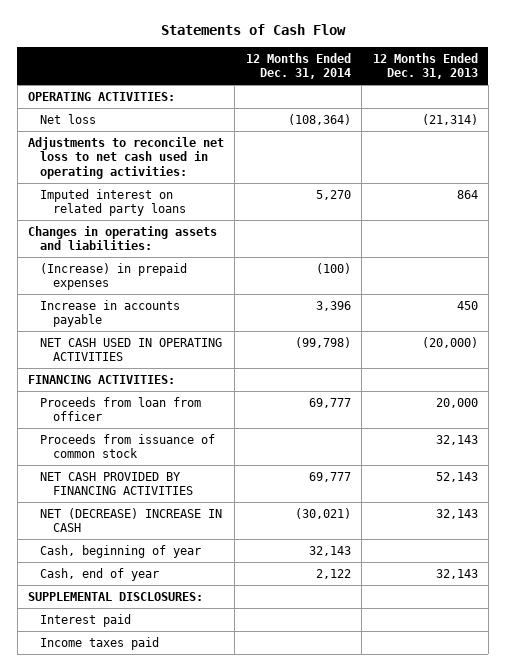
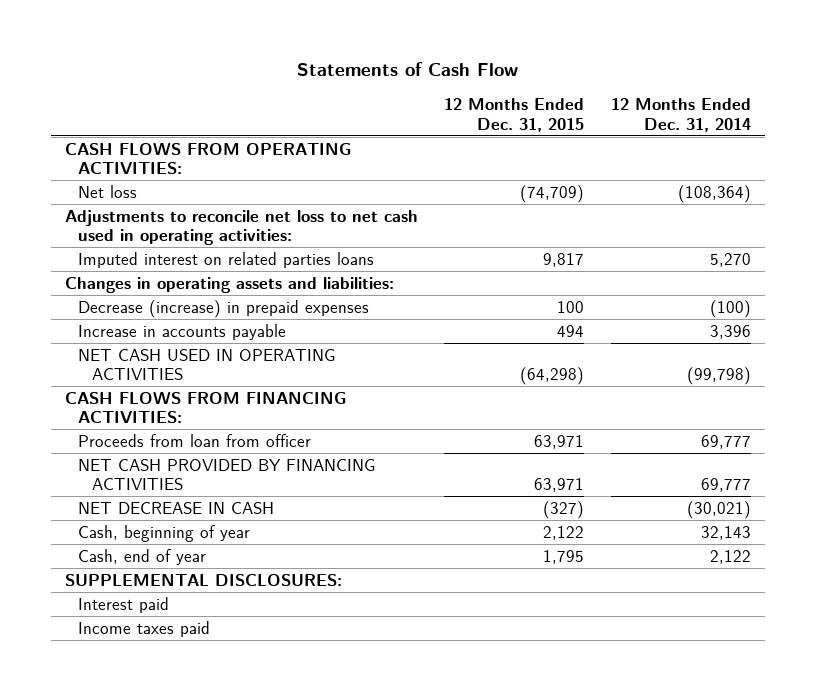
- | 12 Months Ended Dec. 31, 2014 | 12 Months Ended Dec. 31, 2013
+ | 12 Months Ended Dec. 31, 2015 | 12 Months Ended Dec. 31, 2014
- OPERATING ACTIVITIES:
+ CASH FLOWS FROM OPERATING ACTIVITIES:
- Imputed interest on related party loans | 5,270 | 864
+ Imputed interest on related parties loans | 9,817 | 5,270
- (Increase) in prepaid expenses | (100) |
+ Decrease (increase) in prepaid expenses | 100 | (100)
- FINANCING ACTIVITIES:
+ CASH FLOWS FROM FINANCING ACTIVITIES:
- Proceeds from issuance of common stock | | 32,143
- NET (DECREASE) INCREASE IN CASH | (30,021) | 32,143
+ NET DECREASE IN CASH | (327) | (30,021)

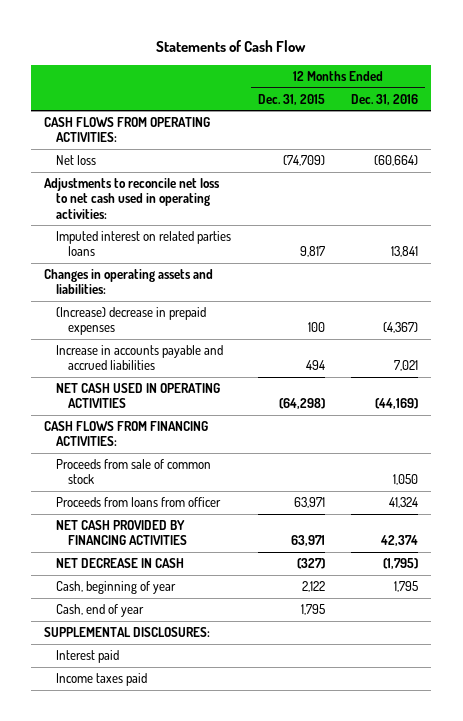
- | 12 Months Ended Dec. 31, 2015 | 12 Months Ended Dec. 31, 2014
+ | 12 Months Ended Dec. 31, 2015 | 12 Months Ended Dec. 31, 2016
- Decrease (increase) in prepaid expenses | 100 | (100)
- Increase in accounts payable | 494 | 3,396
+ (Increase) decrease in prepaid expenses | 100 | (4,367)
+ Increase in accounts payable and accrued liabilities | 494 | 7,021
- Proceeds from loan from officer | 63,971 | 69,777
+ Proceeds from sale of common stock | | 1,050
+ Proceeds from loans from officer | 63,971 | 41,324

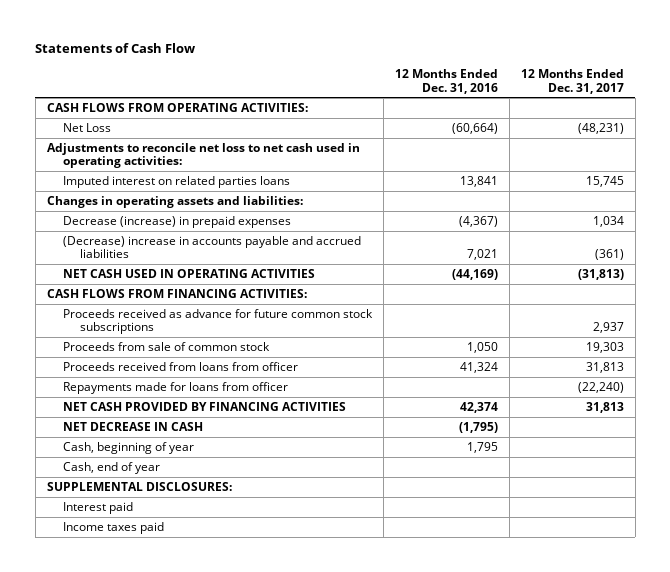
- | 12 Months Ended Dec. 31, 2015 | 12 Months Ended Dec. 31, 2016
+ | 12 Months Ended Dec. 31, 2016 | 12 Months Ended Dec. 31, 2017
- Net loss | (74,709) | (60,664)
+ Net Loss | (60,664) | (48,231)
- (Increase) decrease in prepaid expenses | 100 | (4,367)
- Increase in accounts payable and accrued liabilities | 494 | 7,021
+ Decrease (increase) in prepaid expenses | (4,367) | 1,034
+ (Decrease) increase in accounts payable and accrued liabilities | 7,021 | (361)
+ Proceeds received as advance for future common stock subscriptions | | 2,937
- Proceeds from loans from officer | 63,971 | 41,324
+ Proceeds received from loans from officer | 41,324 | 31,813
+ Repayments made for loans from officer | | (22,240)

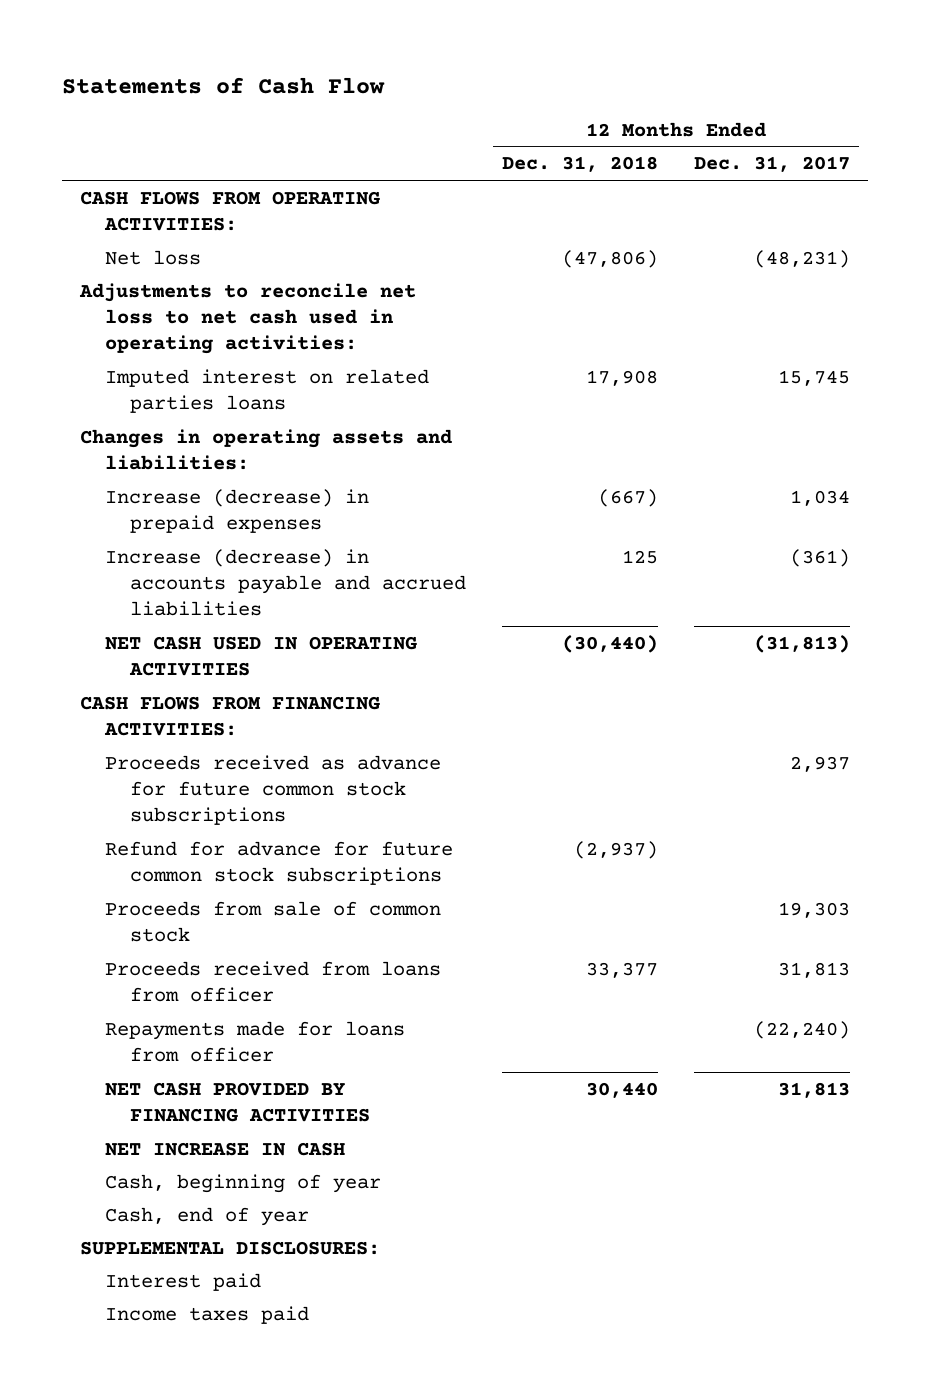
- | 12 Months Ended Dec. 31, 2016 | 12 Months Ended Dec. 31, 2017
+ | 12 Months Ended Dec. 31, 2018 | 12 Months Ended Dec. 31, 2017
- Net Loss | (60,664) | (48,231)
+ Net loss | (47,806) | (48,231)
- Decrease (increase) in prepaid expenses | (4,367) | 1,034
- (Decrease) increase in accounts payable and accrued liabilities | 7,021 | (361)
+ Increase (decrease) in prepaid expenses | (667) | 1,034
+ Increase (decrease) in accounts payable and accrued liabilities | 125 | (361)
+ Refund for advance for future common stock subscriptions | (2,937) |
- NET DECREASE IN CASH | (1,795) |
+ NET INCREASE IN CASH

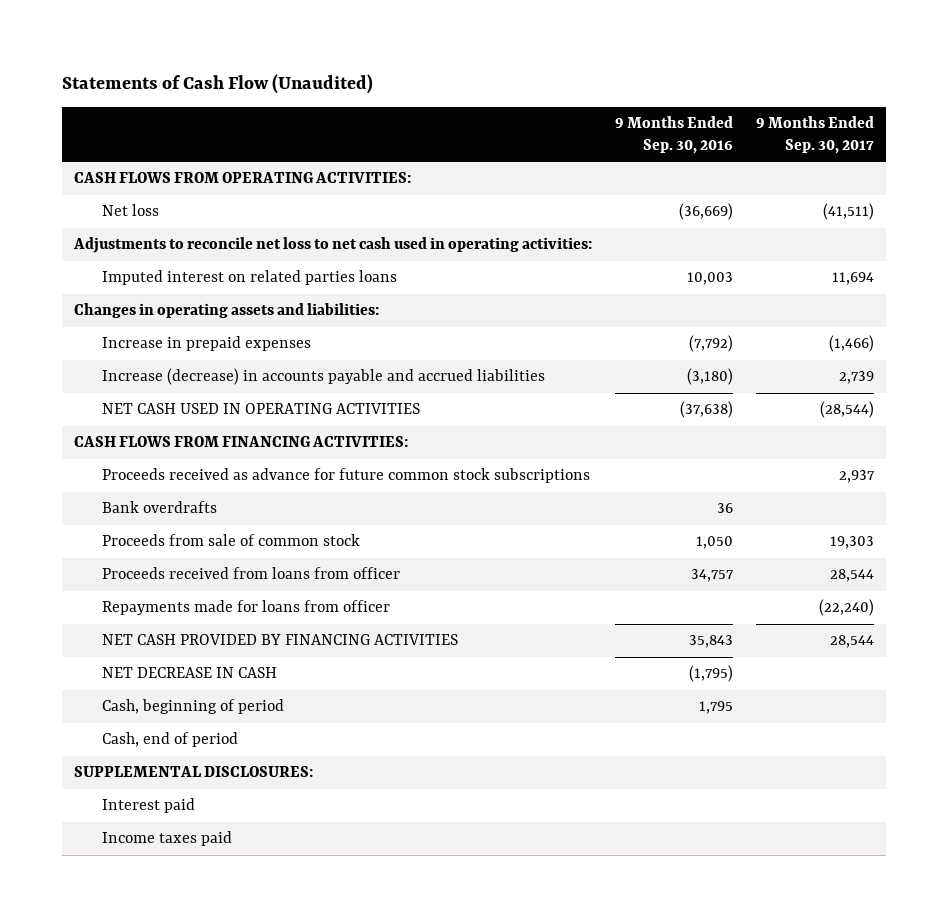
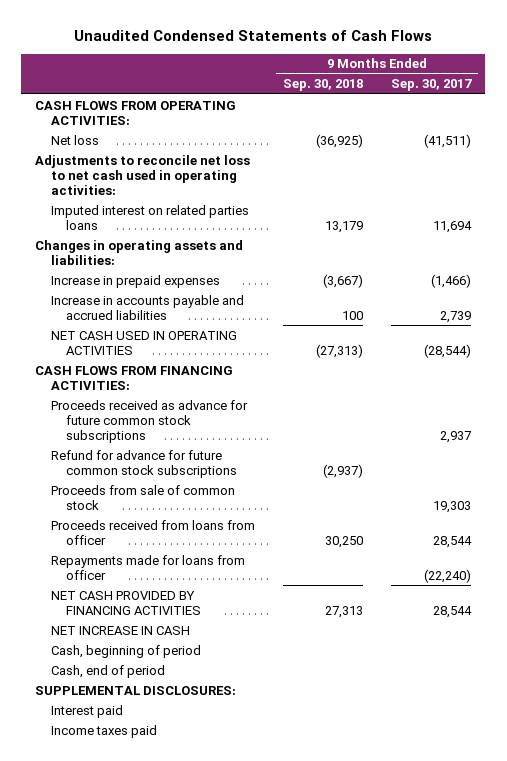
- Statements of Cash Flow (Unaudited)
+ Unaudited Condensed Statements of Cash Flows
- | 9 Months Ended Sep. 30, 2016 | 9 Months Ended Sep. 30, 2017
+ | 9 Months Ended Sep. 30, 2018 | 9 Months Ended Sep. 30, 2017
- Increase (decrease) in accounts payable and accrued liabilities | (3,180) | 2,739
+ Increase in accounts payable and accrued liabilities | 100 | 2,739
- Bank overdrafts | 36 |
+ Refund for advance for future common stock subscriptions | (2,937) |
- NET DECREASE IN CASH | (1,795) |
+ NET INCREASE IN CASH

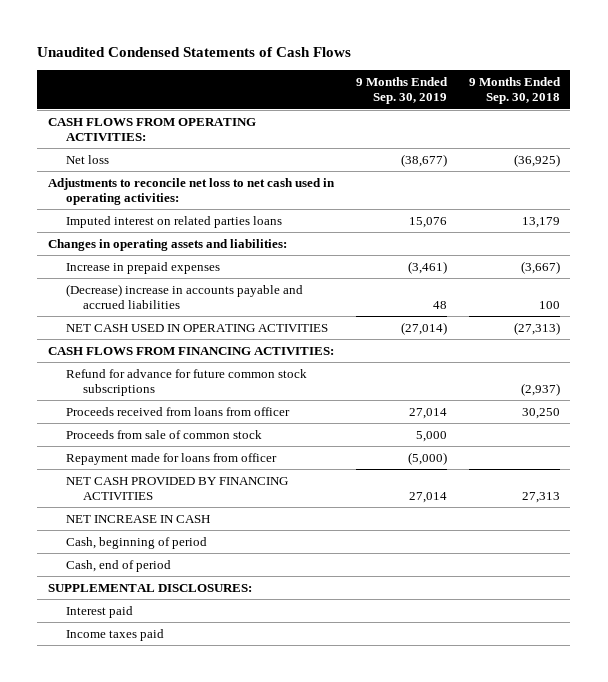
- | 9 Months Ended Sep. 30, 2018 | 9 Months Ended Sep. 30, 2017
+ | 9 Months Ended Sep. 30, 2019 | 9 Months Ended Sep. 30, 2018
- Increase in accounts payable and accrued liabilities | 100 | 2,739
+ (Decrease) increase in accounts payable and accrued liabilities | 48 | 100
- Proceeds received as advance for future common stock subscriptions | | 2,937
- Repayments made for loans from officer | | (22,240)
moved down: Proceeds from sale of common stock | 5,000 |
+ Repayment made for loans from officer | (5,000) |

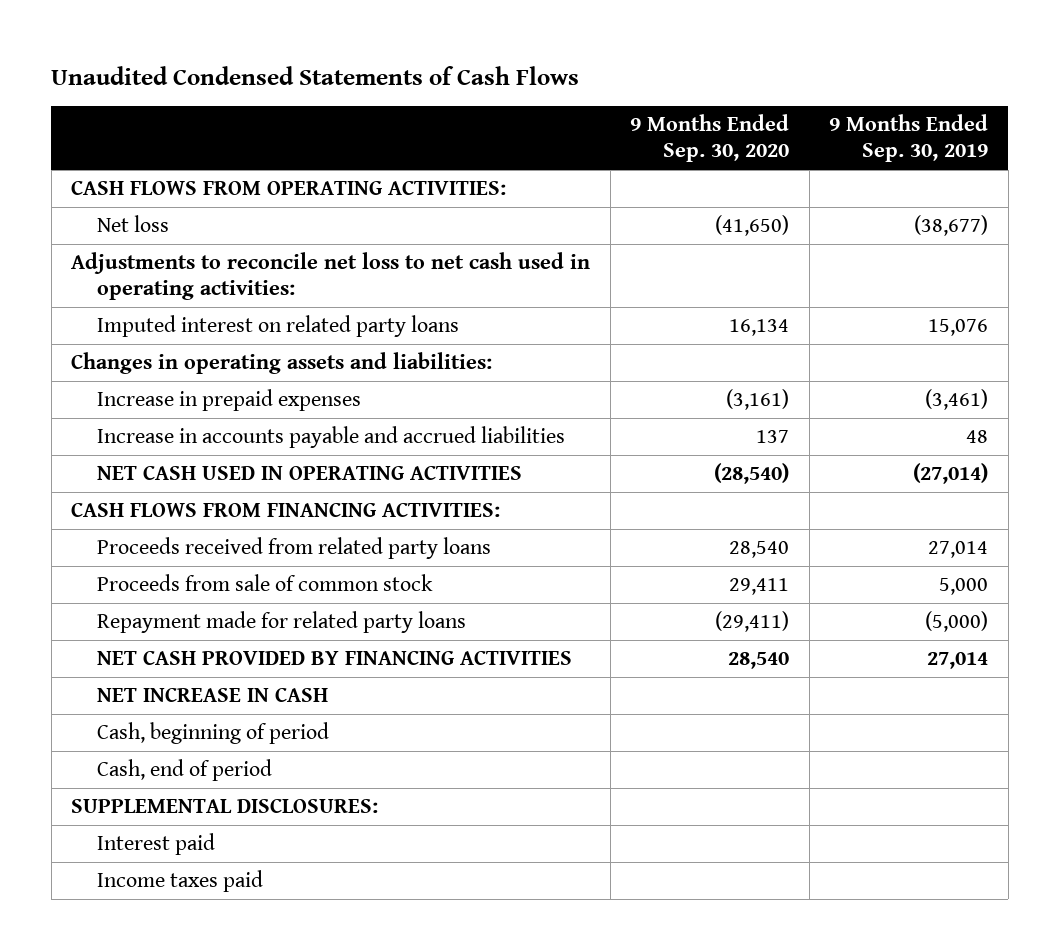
- | 9 Months Ended Sep. 30, 2019 | 9 Months Ended Sep. 30, 2018
+ | 9 Months Ended Sep. 30, 2020 | 9 Months Ended Sep. 30, 2019
- Imputed interest on related parties loans | 15,076 | 13,179
+ Imputed interest on related party loans | 16,134 | 15,076
- (Decrease) increase in accounts payable and accrued liabilities | 48 | 100
+ Increase in accounts payable and accrued liabilities | 137 | 48
- Refund for advance for future common stock subscriptions | | (2,937)
- Proceeds received from loans from officer | 27,014 | 30,250
+ Proceeds received from related party loans | 28,540 | 27,014
- Repayment made for loans from officer | (5,000) |
+ Repayment made for related party loans | (29,411) | (5,000)

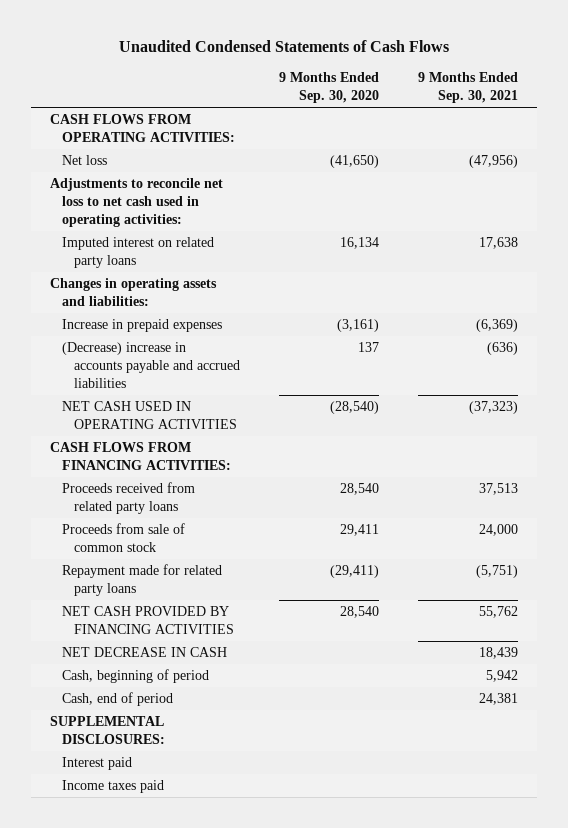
- | 9 Months Ended Sep. 30, 2020 | 9 Months Ended Sep. 30, 2019
+ | 9 Months Ended Sep. 30, 2020 | 9 Months Ended Sep. 30, 2021
- Increase in accounts payable and accrued liabilities | 137 | 48
+ (Decrease) increase in accounts payable and accrued liabilities | 137 | (636)
- NET INCREASE IN CASH
+ NET DECREASE IN CASH | | 18,439

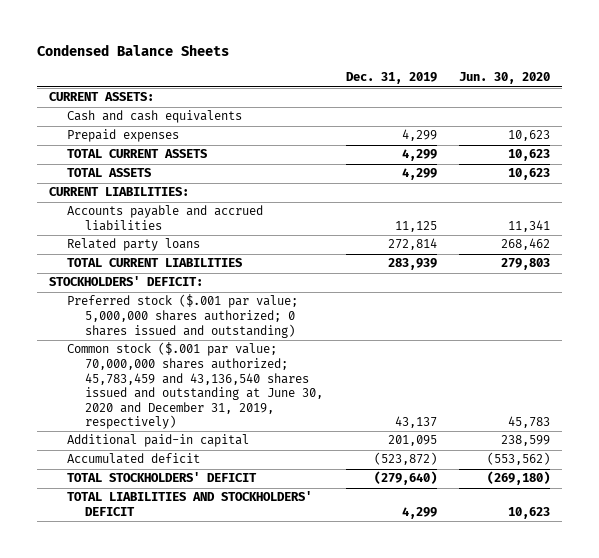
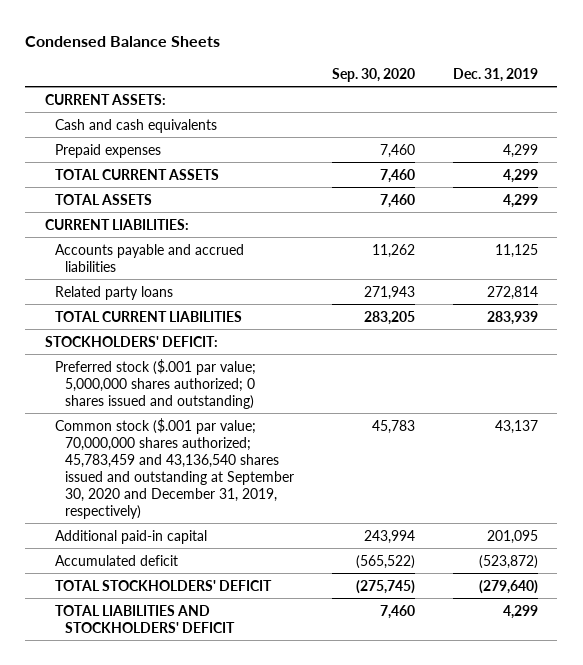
- | Dec. 31, 2019 | Jun. 30, 2020
+ | Sep. 30, 2020 | Dec. 31, 2019
- Common stock ($.001 par value; 70,000,000 shares authorized; 45,783,459 and 43,136,540 shares issued and outstanding at June 30, 2020 and December 31, 2019, respectively) | 43,137 | 45,783
+ Common stock ($.001 par value; 70,000,000 shares authorized; 45,783,459 and 43,136,540 shares issued and outstanding at September 30, 2020 and December 31, 2019, respectively) | 45,783 | 43,137

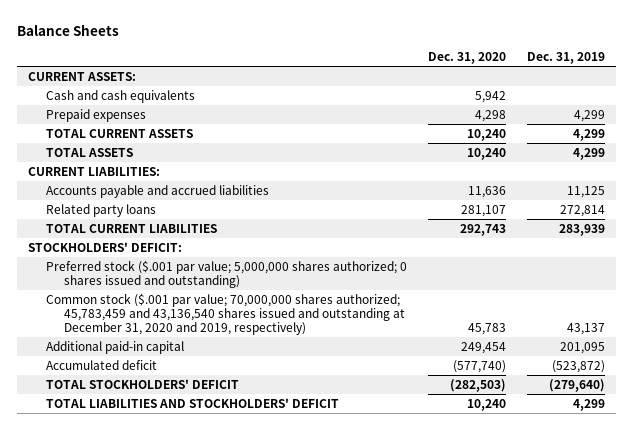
- Condensed Balance Sheets
+ Balance Sheets
- | Sep. 30, 2020 | Dec. 31, 2019
+ | Dec. 31, 2020 | Dec. 31, 2019
- Common stock ($.001 par value; 70,000,000 shares authorized; 45,783,459 and 43,136,540 shares issued and outstanding at September 30, 2020 and December 31, 2019, respectively) | 45,783 | 43,137
+ Common stock ($.001 par value; 70,000,000 shares authorized; 45,783,459 and 43,136,540 shares issued and outstanding at December 31, 2020 and 2019, respectively) | 45,783 | 43,137

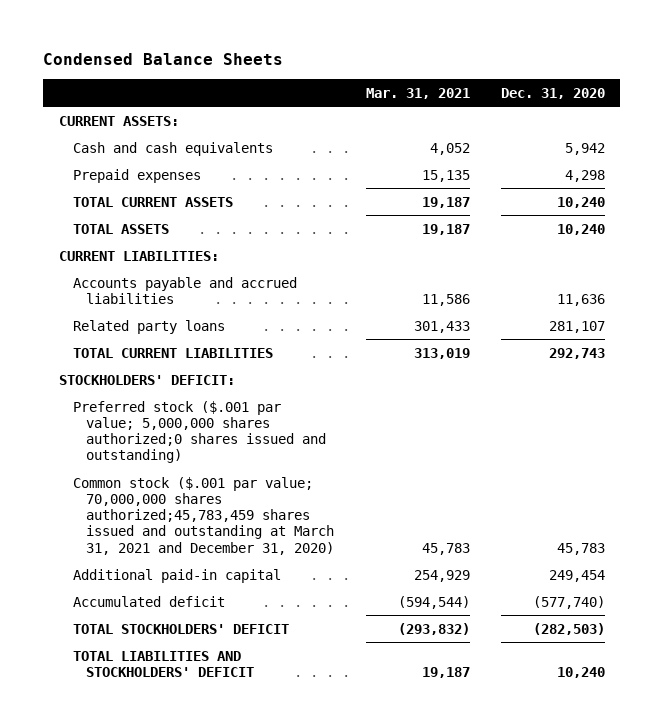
- Balance Sheets
+ Condensed Balance Sheets
- | Dec. 31, 2020 | Dec. 31, 2019
+ | Mar. 31, 2021 | Dec. 31, 2020
- Preferred stock ($.001 par value; 5,000,000 shares authorized; 0 shares issued and outstanding)
- Common stock ($.001 par value; 70,000,000 shares authorized; 45,783,459 and 43,136,540 shares issued and outstanding at December 31, 2020 and 2019, respectively) | 45,783 | 43,137
+ Preferred stock ($.001 par value; 5,000,000 shares authorized;0 shares issued and outstanding)
+ Common stock ($.001 par value; 70,000,000 shares authorized;45,783,459 shares issued and outstanding at March 31, 2021 and December 31, 2020) | 45,783 | 45,783

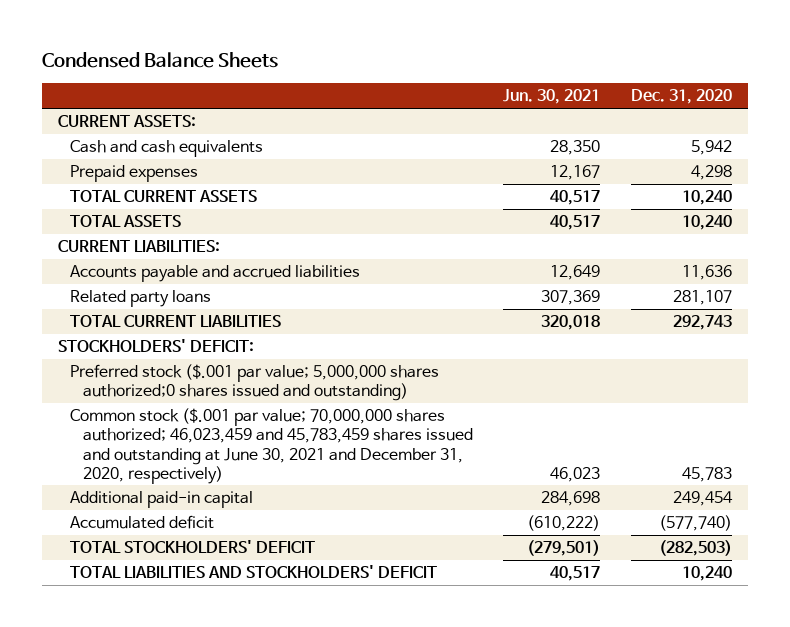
- | Mar. 31, 2021 | Dec. 31, 2020
+ | Jun. 30, 2021 | Dec. 31, 2020
- Common stock ($.001 par value; 70,000,000 shares authorized;45,783,459 shares issued and outstanding at March 31, 2021 and December 31, 2020) | 45,783 | 45,783
+ Common stock ($.001 par value; 70,000,000 shares authorized; 46,023,459 and 45,783,459 shares issued and outstanding at June 30, 2021 and December 31, 2020, respectively) | 46,023 | 45,783

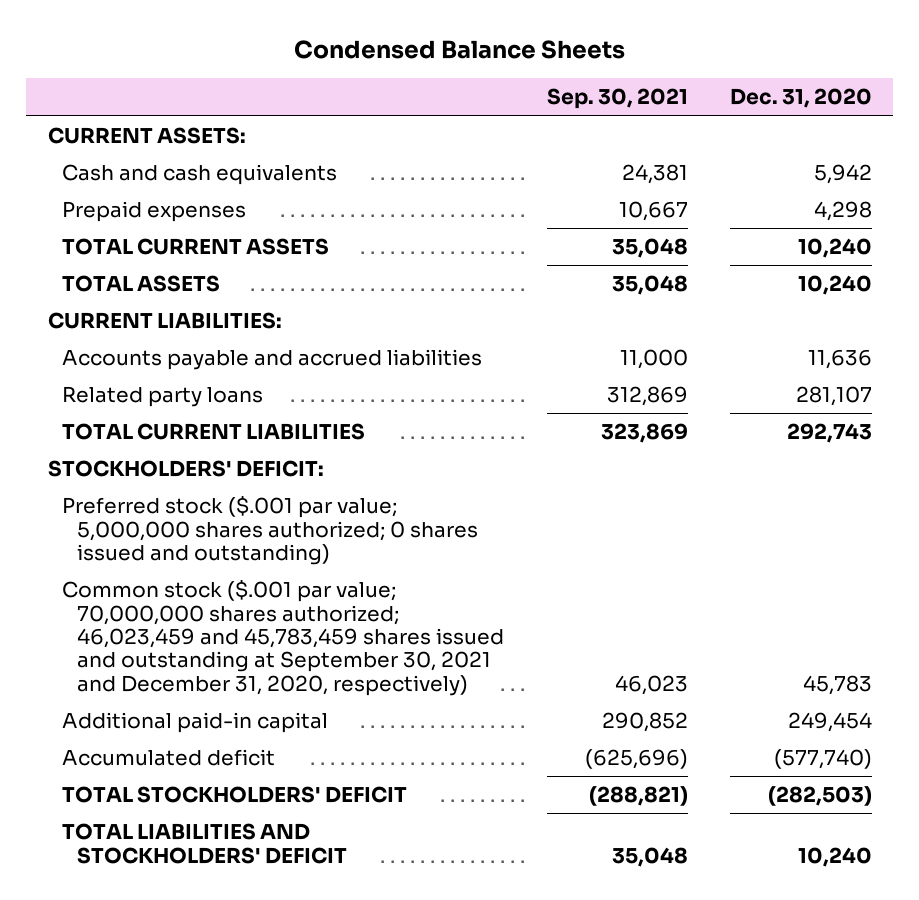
- | Jun. 30, 2021 | Dec. 31, 2020
+ | Sep. 30, 2021 | Dec. 31, 2020
- Preferred stock ($.001 par value; 5,000,000 shares authorized;0 shares issued and outstanding)
- Common stock ($.001 par value; 70,000,000 shares authorized; 46,023,459 and 45,783,459 shares issued and outstanding at June 30, 2021 and December 31, 2020, respectively) | 46,023 | 45,783
+ Preferred stock ($.001 par value; 5,000,000 shares authorized; 0 shares issued and outstanding)
+ Common stock ($.001 par value; 70,000,000 shares authorized; 46,023,459 and 45,783,459 shares issued and outstanding at September 30, 2021 and December 31, 2020, respectively) | 46,023 | 45,783

